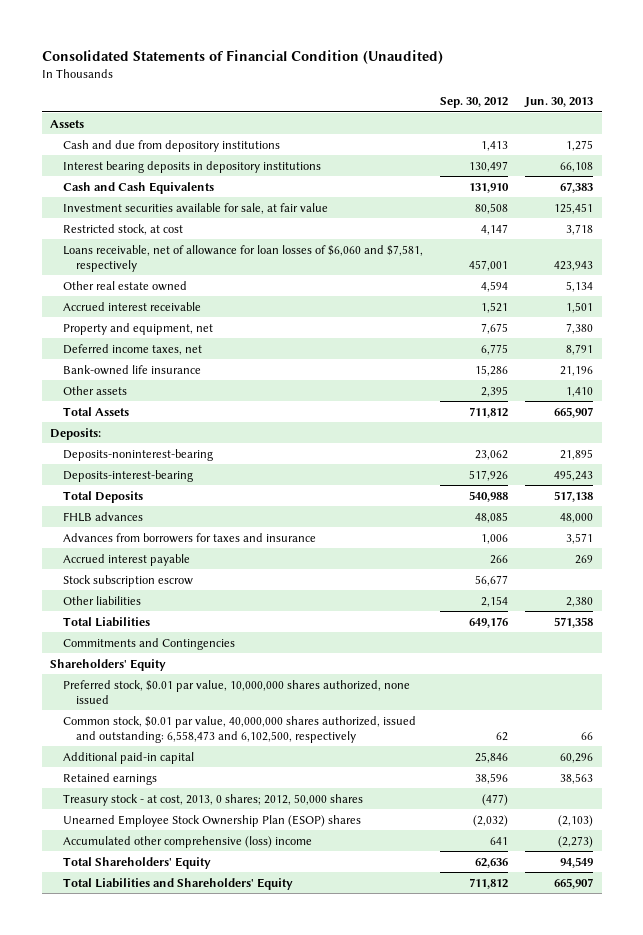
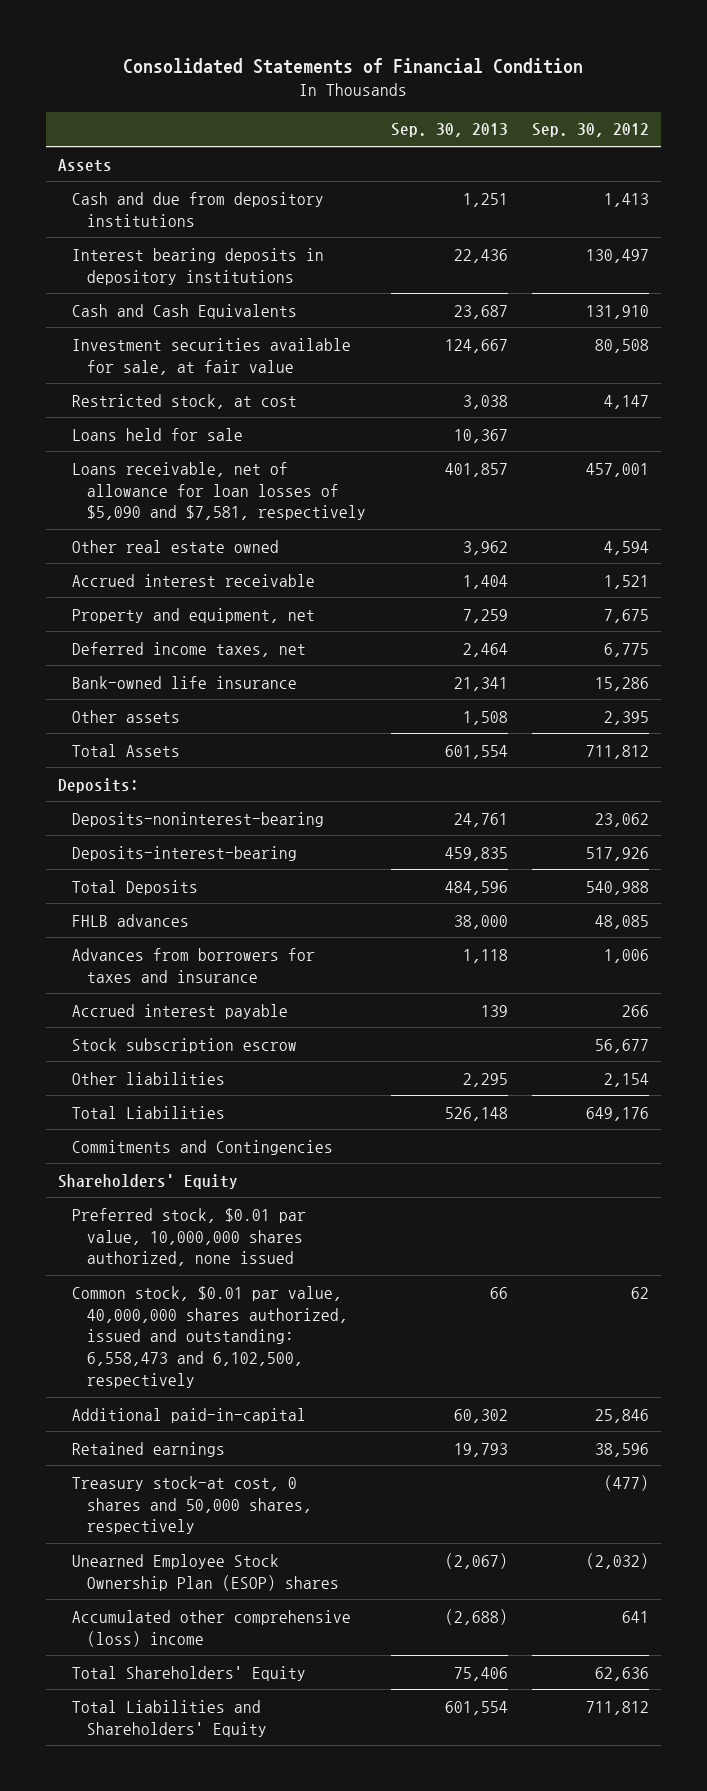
- Consolidated Statements of Financial Condition (Unaudited)
+ Consolidated Statements of Financial Condition
- | Sep. 30, 2012 | Jun. 30, 2013
+ | Sep. 30, 2013 | Sep. 30, 2012
- Loans receivable, net of allowance for loan losses of $6,060 and $7,581, respectively | 457,001 | 423,943
+ Loans held for sale | 10,367 |
+ Loans receivable, net of allowance for loan losses of $5,090 and $7,581, respectively | 401,857 | 457,001
- Additional paid-in capital | 25,846 | 60,296
+ Additional paid-in-capital | 60,302 | 25,846
- Treasury stock - at cost, 2013, 0 shares; 2012, 50,000 shares | (477) |
+ Treasury stock-at cost, 0 shares and 50,000 shares, respectively | | (477)

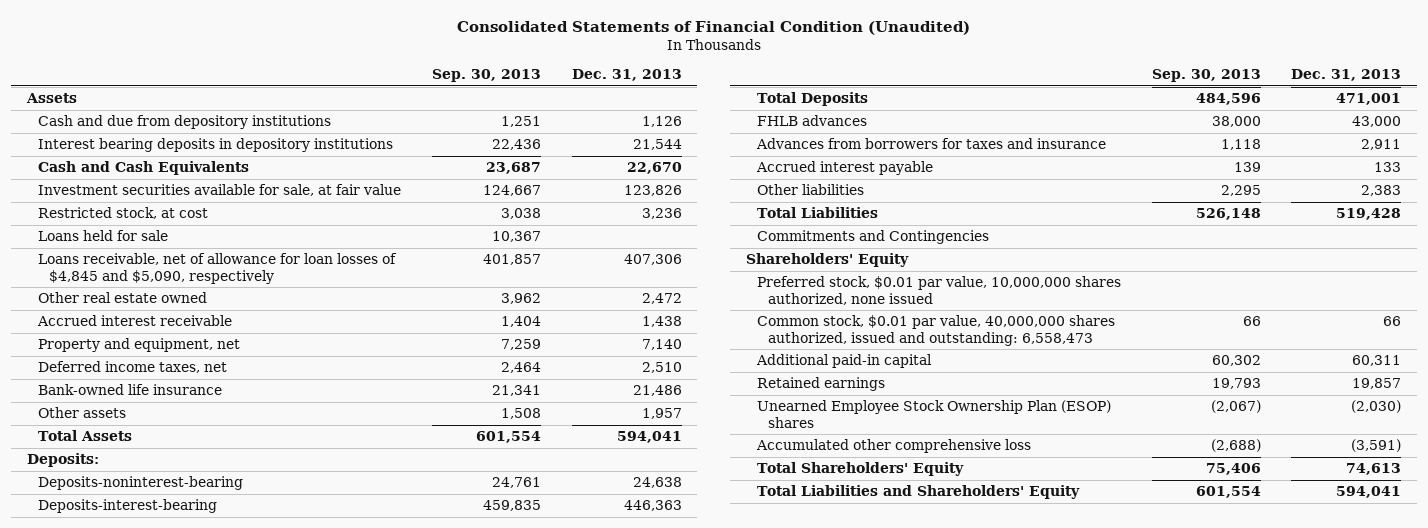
- Consolidated Statements of Financial Condition
+ Consolidated Statements of Financial Condition (Unaudited)
- | Sep. 30, 2013 | Sep. 30, 2012
+ | Sep. 30, 2013 | Dec. 31, 2013
- Loans receivable, net of allowance for loan losses of $5,090 and $7,581, respectively | 401,857 | 457,001
+ Loans receivable, net of allowance for loan losses of $4,845 and $5,090, respectively | 401,857 | 407,306
- Stock subscription escrow | | 56,677
- Common stock, $0.01 par value, 40,000,000 shares authorized, issued and outstanding: 6,558,473 and 6,102,500, respectively | 66 | 62
- Additional paid-in-capital | 60,302 | 25,846
+ Common stock, $0.01 par value, 40,000,000 shares authorized, issued and outstanding: 6,558,473 | 66 | 66
+ Additional paid-in capital | 60,302 | 60,311
- Treasury stock-at cost, 0 shares and 50,000 shares, respectively | | (477)
- Accumulated other comprehensive (loss) income | (2,688) | 641
+ Accumulated other comprehensive loss | (2,688) | (3,591)

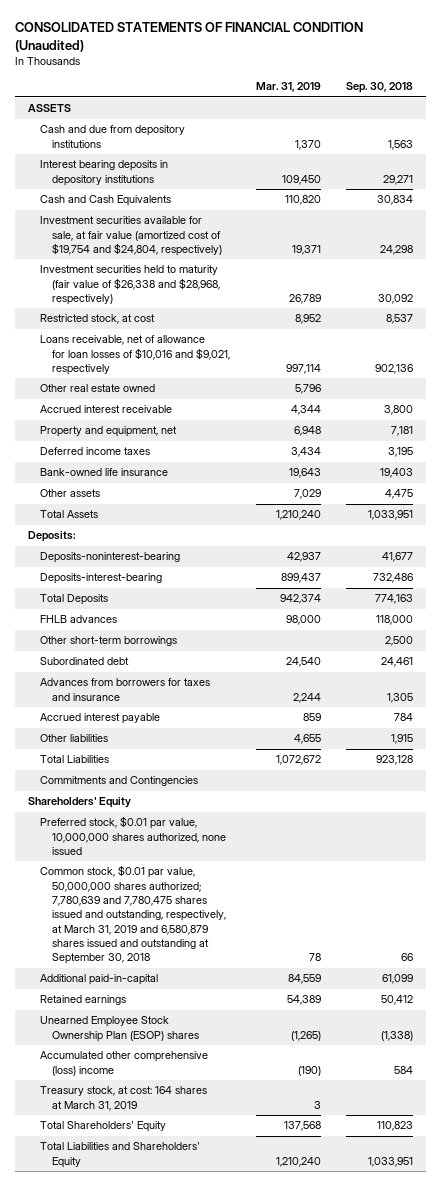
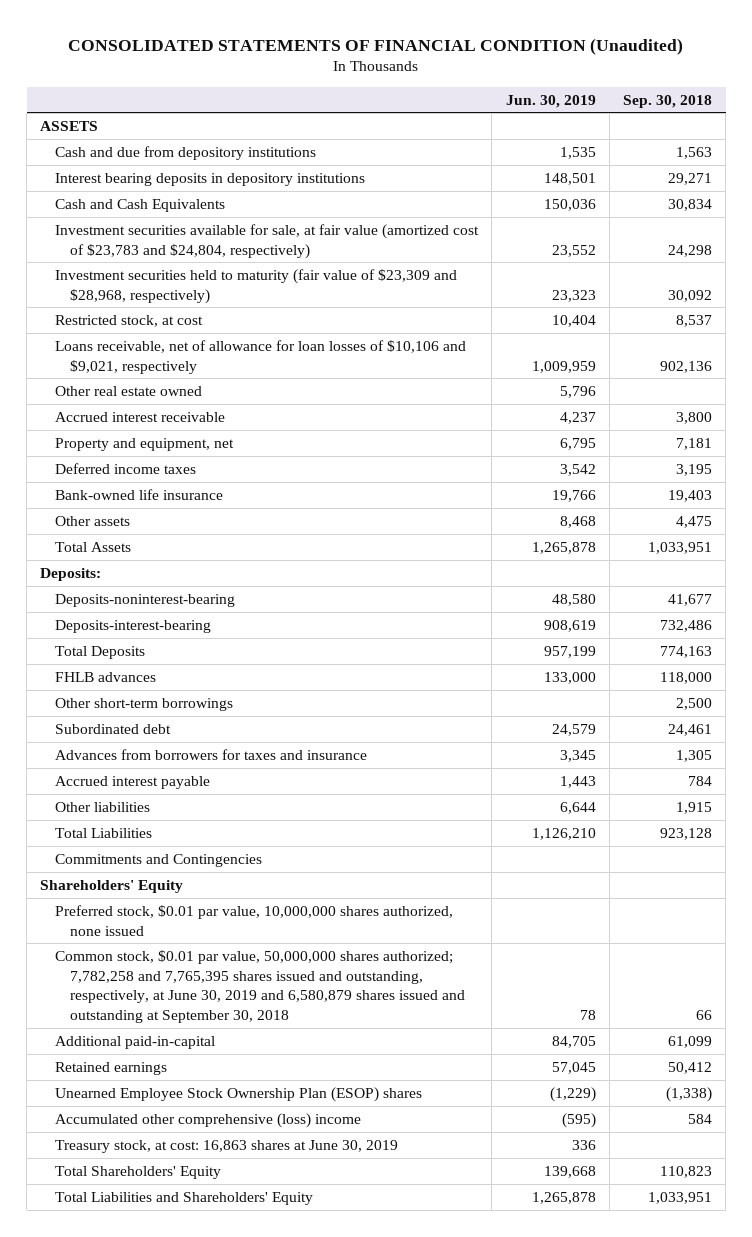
- | Mar. 31, 2019 | Sep. 30, 2018
+ | Jun. 30, 2019 | Sep. 30, 2018
- Investment securities available for sale, at fair value (amortized cost of $19,754 and $24,804, respectively) | 19,371 | 24,298
- Investment securities held to maturity (fair value of $26,338 and $28,968, respectively) | 26,789 | 30,092
+ Investment securities available for sale, at fair value (amortized cost of $23,783 and $24,804, respectively) | 23,552 | 24,298
+ Investment securities held to maturity (fair value of $23,309 and $28,968, respectively) | 23,323 | 30,092
- Loans receivable, net of allowance for loan losses of $10,016 and $9,021, respectively | 997,114 | 902,136
+ Loans receivable, net of allowance for loan losses of $10,106 and $9,021, respectively | 1,009,959 | 902,136
- Common stock, $0.01 par value, 50,000,000 shares authorized; 7,780,639 and 7,780,475 shares issued and outstanding, respectively, at March 31, 2019 and 6,580,879 shares issued and outstanding at September 30, 2018 | 78 | 66
+ Common stock, $0.01 par value, 50,000,000 shares authorized; 7,782,258 and 7,765,395 shares issued and outstanding, respectively, at June 30, 2019 and 6,580,879 shares issued and outstanding at September 30, 2018 | 78 | 66
- Treasury stock, at cost: 164 shares at March 31, 2019 | 3 |
+ Treasury stock, at cost: 16,863 shares at June 30, 2019 | 336 |

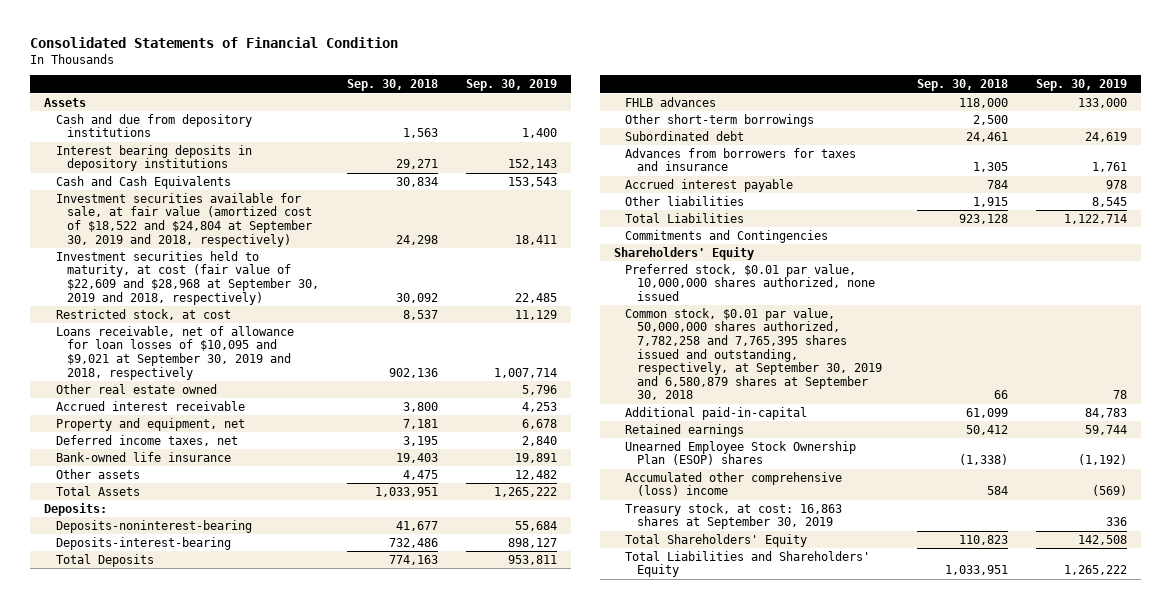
- CONSOLIDATED STATEMENTS OF FINANCIAL CONDITION (Unaudited)
+ Consolidated Statements of Financial Condition
- | Jun. 30, 2019 | Sep. 30, 2018
+ | Sep. 30, 2018 | Sep. 30, 2019
- ASSETS
+ Assets
- Investment securities available for sale, at fair value (amortized cost of $23,783 and $24,804, respectively) | 23,552 | 24,298
- Investment securities held to maturity (fair value of $23,309 and $28,968, respectively) | 23,323 | 30,092
+ Investment securities available for sale, at fair value (amortized cost of $18,522 and $24,804 at September 30, 2019 and 2018, respectively) | 24,298 | 18,411
+ Investment securities held to maturity, at cost (fair value of $22,609 and $28,968 at September 30, 2019 and 2018, respectively) | 30,092 | 22,485
- Loans receivable, net of allowance for loan losses of $10,106 and $9,021, respectively | 1,009,959 | 902,136
+ Loans receivable, net of allowance for loan losses of $10,095 and $9,021 at September 30, 2019 and 2018, respectively | 902,136 | 1,007,714
- Deferred income taxes | 3,542 | 3,195
+ Deferred income taxes, net | 3,195 | 2,840
- Common stock, $0.01 par value, 50,000,000 shares authorized; 7,782,258 and 7,765,395 shares issued and outstanding, respectively, at June 30, 2019 and 6,580,879 shares issued and outstanding at September 30, 2018 | 78 | 66
+ Common stock, $0.01 par value, 50,000,000 shares authorized, 7,782,258 and 7,765,395 shares issued and outstanding, respectively, at September 30, 2019 and 6,580,879 shares at September 30, 2018 | 66 | 78
- Treasury stock, at cost: 16,863 shares at June 30, 2019 | 336 |
+ Treasury stock, at cost: 16,863 shares at September 30, 2019 | | 336

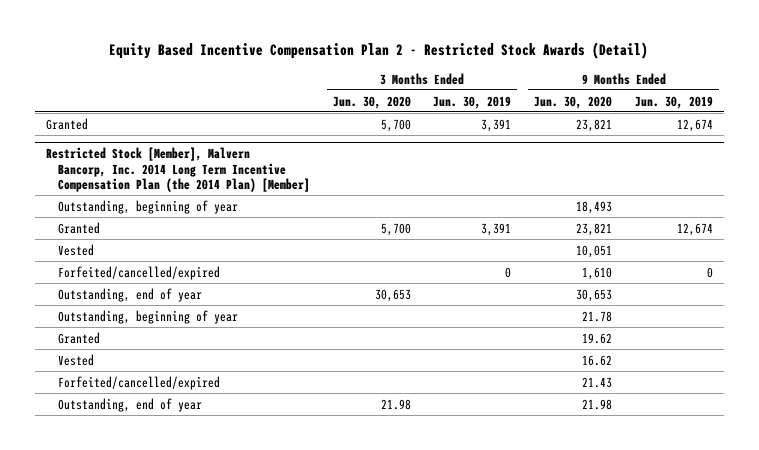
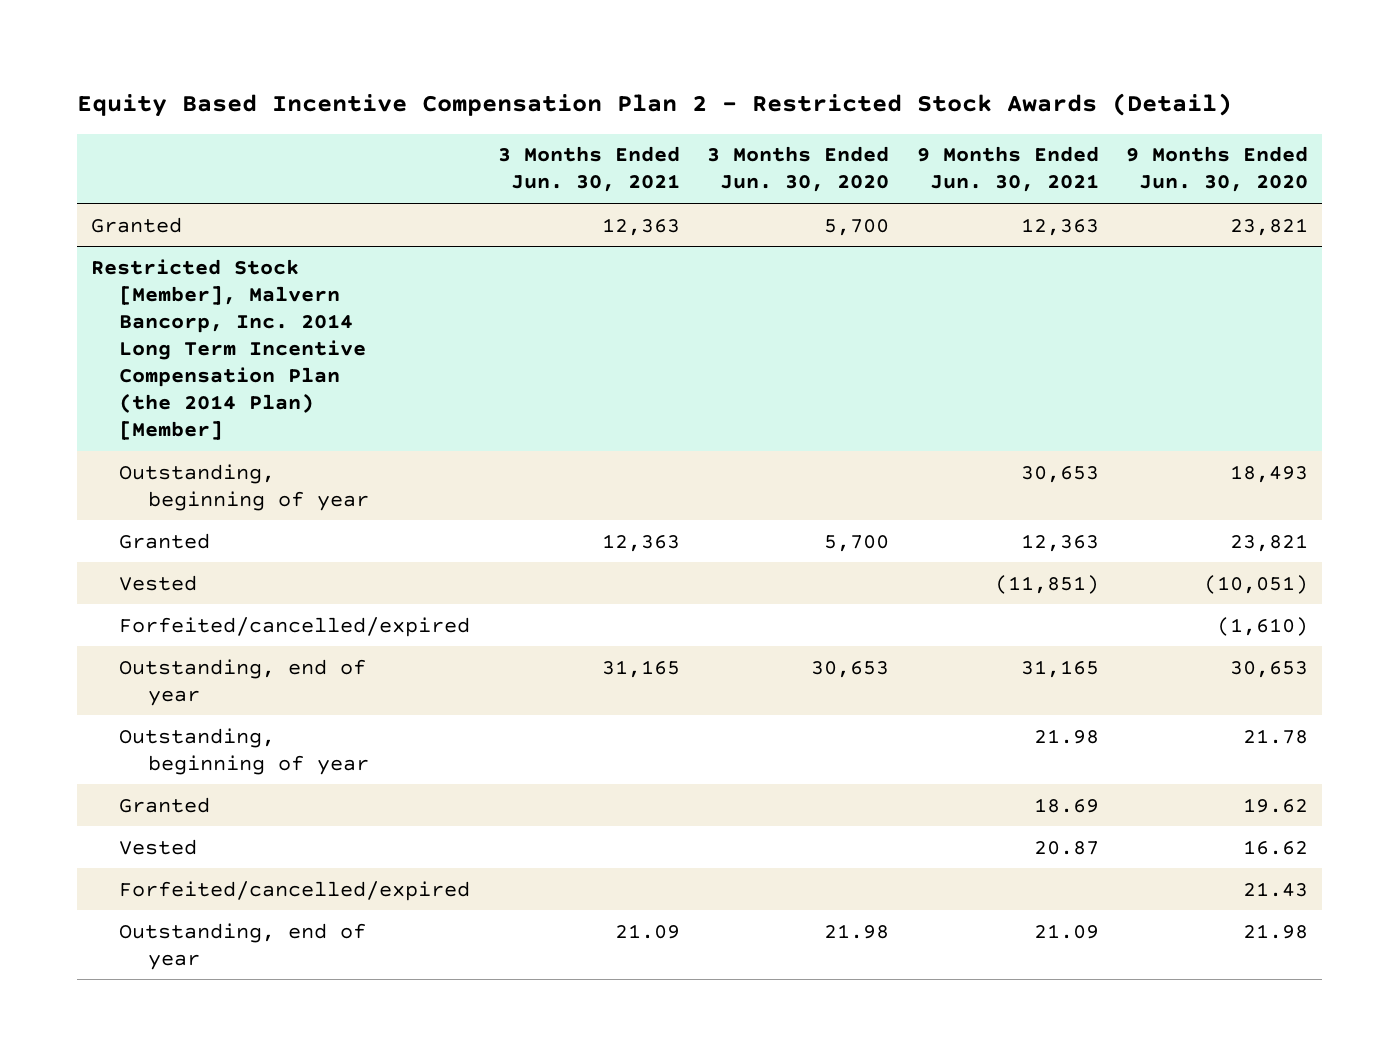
- | 3 Months Ended Jun. 30, 2020 | 3 Months Ended Jun. 30, 2019 | 9 Months Ended Jun. 30, 2020 | 9 Months Ended Jun. 30, 2019
+ | 3 Months Ended Jun. 30, 2021 | 3 Months Ended Jun. 30, 2020 | 9 Months Ended Jun. 30, 2021 | 9 Months Ended Jun. 30, 2020
@ Restricted Stock [Member], Malvern Bancorp, Inc. 2014 Long Term Incentive Compensation Plan (the 2014 Plan) [Member]
- Vested | | | 10,051 |
- Forfeited/cancelled/expired | | 0 | 1,610 | 0
+ Vested | | | (11,851) | (10,051)
+ Forfeited/cancelled/expired | | | | (1,610)

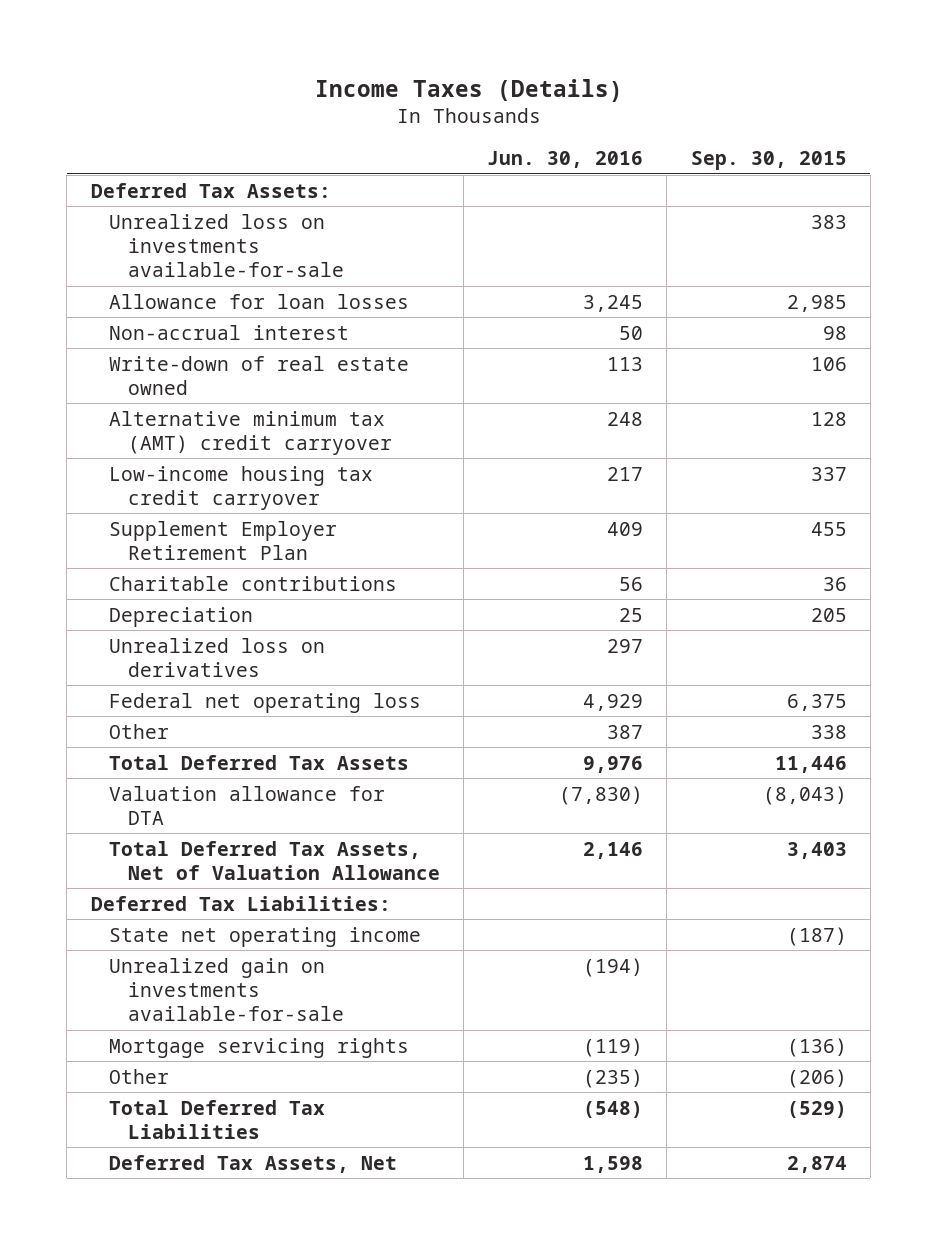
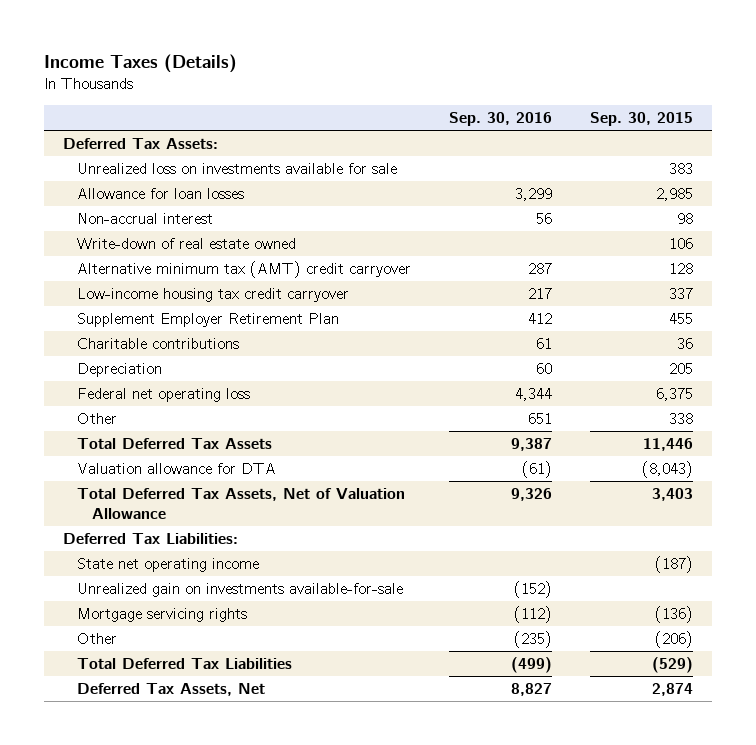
- | Jun. 30, 2016 | Sep. 30, 2015
+ | Sep. 30, 2016 | Sep. 30, 2015
- Unrealized loss on investments available-for-sale | | 383
+ Unrealized loss on investments available for sale | | 383
- Unrealized loss on derivatives | 297 |

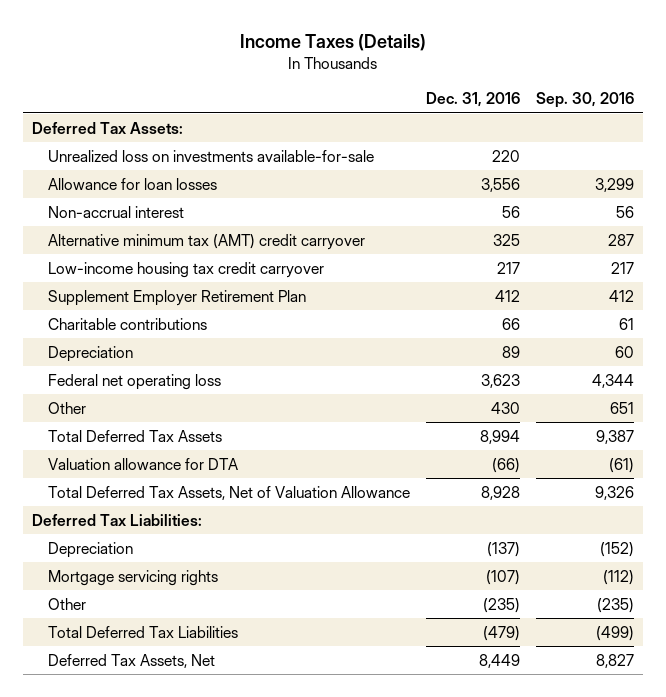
- | Sep. 30, 2016 | Sep. 30, 2015
+ | Dec. 31, 2016 | Sep. 30, 2016
- Unrealized loss on investments available for sale | | 383
+ Unrealized loss on investments available-for-sale | 220 |
- Write-down of real estate owned | | 106
- State net operating income | | (187)
- Unrealized gain on investments available-for-sale | (152) |
+ Depreciation | (137) | (152)

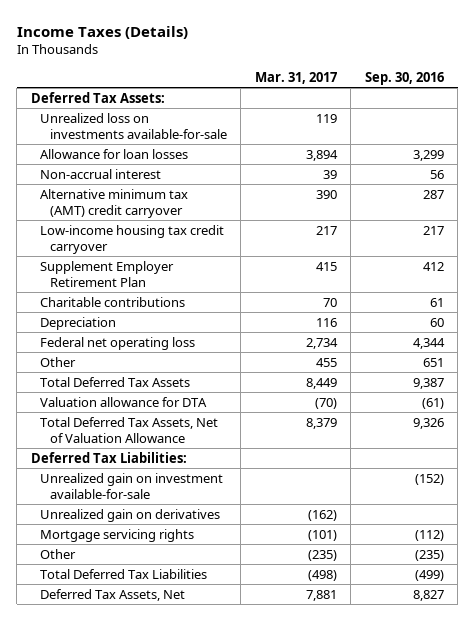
- | Dec. 31, 2016 | Sep. 30, 2016
+ | Mar. 31, 2017 | Sep. 30, 2016
- Depreciation | (137) | (152)
+ Unrealized gain on investment available-for-sale | | (152)
+ Unrealized gain on derivatives | (162) |

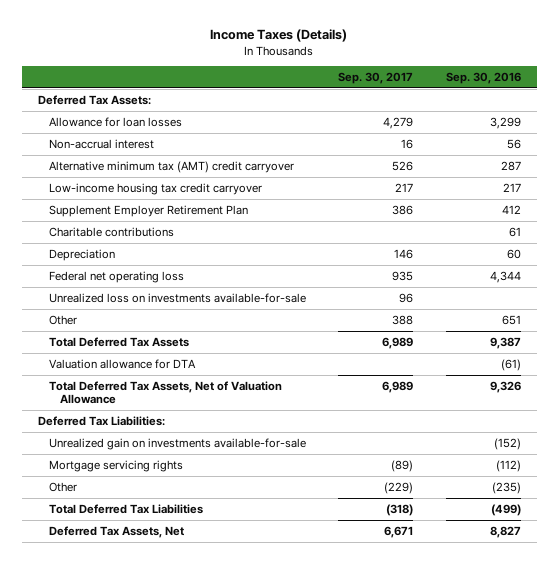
- | Mar. 31, 2017 | Sep. 30, 2016
+ | Sep. 30, 2017 | Sep. 30, 2016
moved down: Unrealized loss on investments available-for-sale | 96 |
- Unrealized gain on investment available-for-sale | | (152)
- Unrealized gain on derivatives | (162) |
+ Unrealized gain on investments available-for-sale | | (152)

